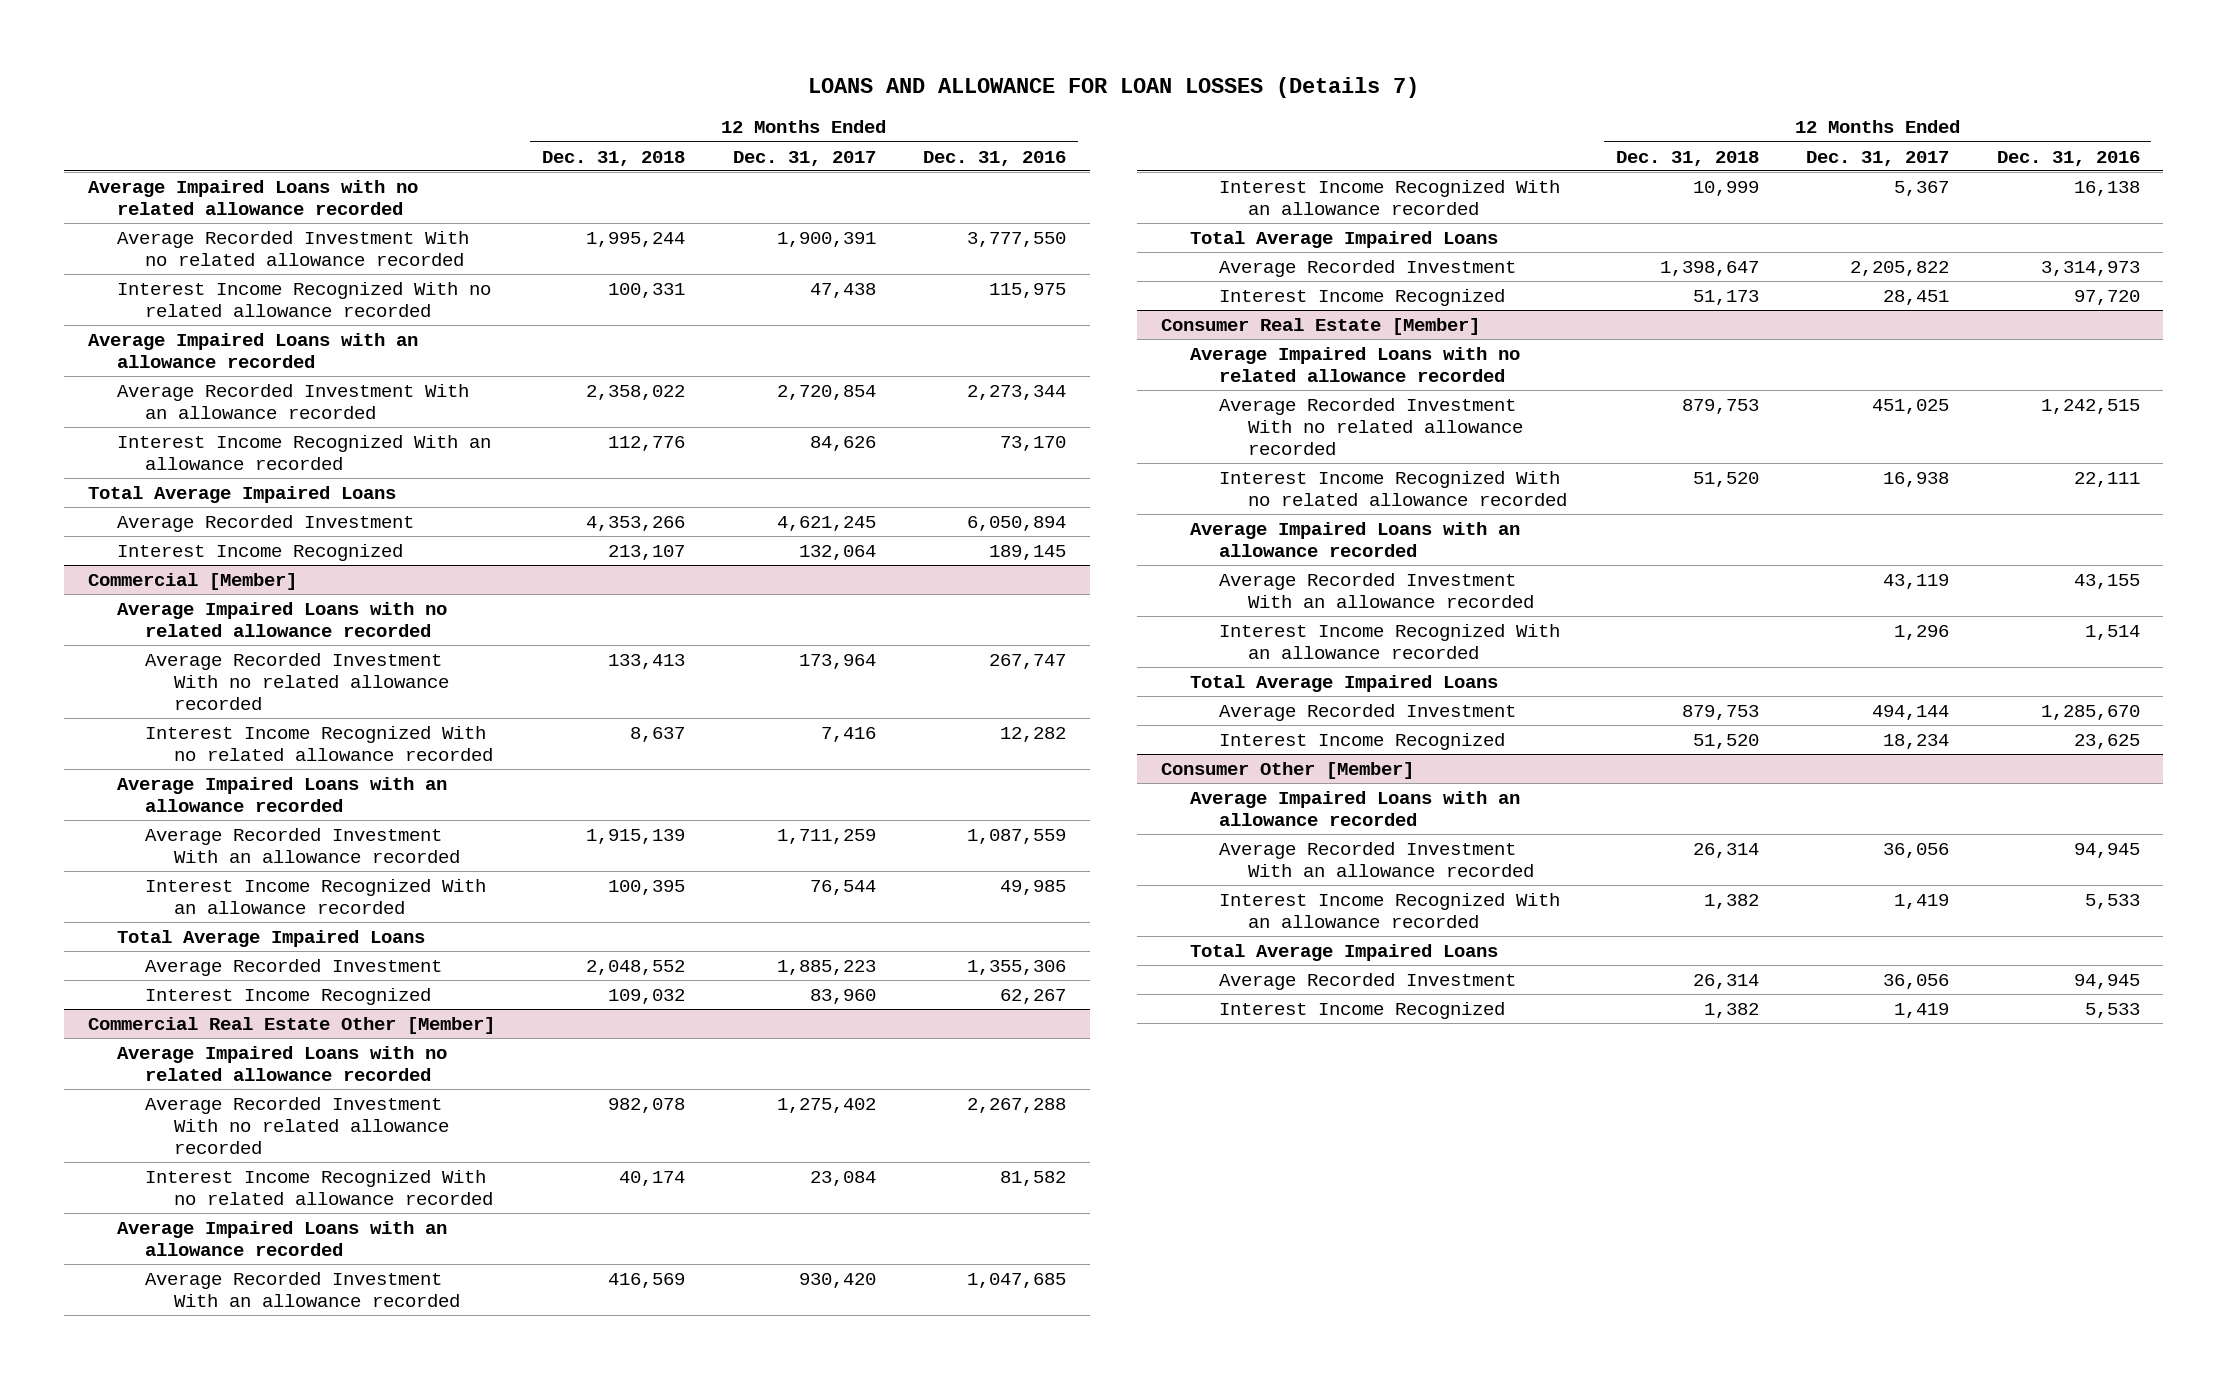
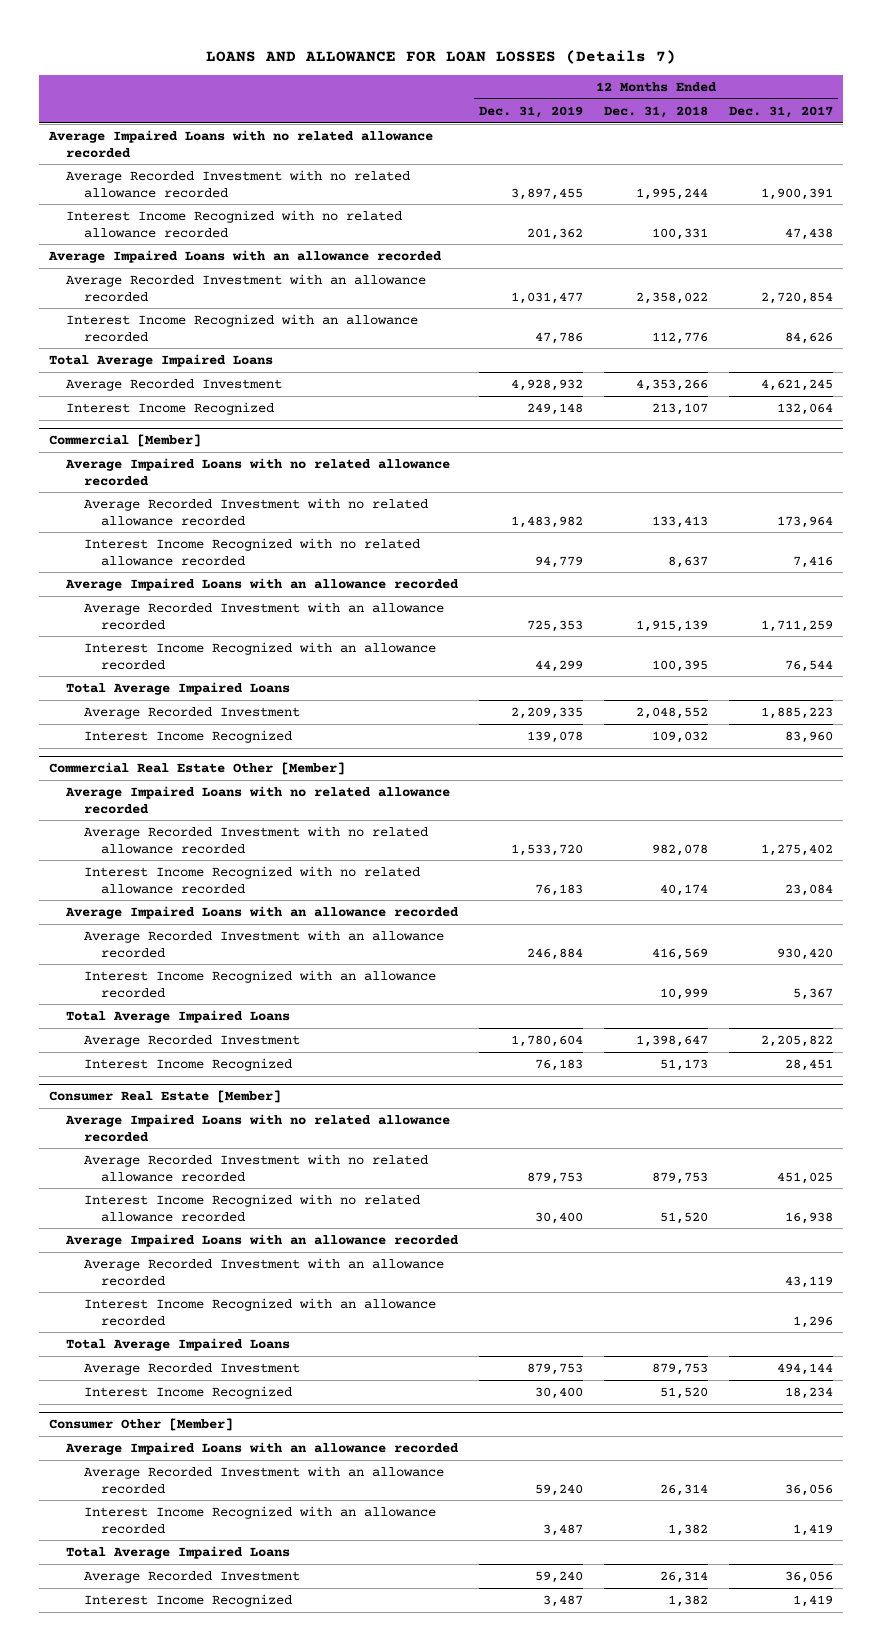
- | 12 Months Ended Dec. 31, 2018 | 12 Months Ended Dec. 31, 2017 | 12 Months Ended Dec. 31, 2016
+ | 12 Months Ended Dec. 31, 2019 | 12 Months Ended Dec. 31, 2018 | 12 Months Ended Dec. 31, 2017
- Average Recorded Investment With no related allowance recorded | 1,995,244 | 1,900,391 | 3,777,550
- Interest Income Recognized With no related allowance recorded | 100,331 | 47,438 | 115,975
+ Average Recorded Investment with no related allowance recorded | 3,897,455 | 1,995,244 | 1,900,391
+ Interest Income Recognized with no related allowance recorded | 201,362 | 100,331 | 47,438
- Average Recorded Investment With an allowance recorded | 2,358,022 | 2,720,854 | 2,273,344
- Interest Income Recognized With an allowance recorded | 112,776 | 84,626 | 73,170
+ Average Recorded Investment with an allowance recorded | 1,031,477 | 2,358,022 | 2,720,854
+ Interest Income Recognized with an allowance recorded | 47,786 | 112,776 | 84,626
@ Commercial [Member]
- Average Recorded Investment With no related allowance recorded | 133,413 | 173,964 | 267,747
- Interest Income Recognized With no related allowance recorded | 8,637 | 7,416 | 12,282
+ Average Recorded Investment with no related allowance recorded | 1,483,982 | 133,413 | 173,964
+ Interest Income Recognized with no related allowance recorded | 94,779 | 8,637 | 7,416
- Average Recorded Investment With an allowance recorded | 1,915,139 | 1,711,259 | 1,087,559
- Interest Income Recognized With an allowance recorded | 100,395 | 76,544 | 49,985
+ Average Recorded Investment with an allowance recorded | 725,353 | 1,915,139 | 1,711,259
+ Interest Income Recognized with an allowance recorded | 44,299 | 100,395 | 76,544
@ Commercial Real Estate Other [Member]
- Average Recorded Investment With no related allowance recorded | 982,078 | 1,275,402 | 2,267,288
- Interest Income Recognized With no related allowance recorded | 40,174 | 23,084 | 81,582
+ Average Recorded Investment with no related allowance recorded | 1,533,720 | 982,078 | 1,275,402
+ Interest Income Recognized with no related allowance recorded | 76,183 | 40,174 | 23,084
- Average Recorded Investment With an allowance recorded | 416,569 | 930,420 | 1,047,685
- Interest Income Recognized With an allowance recorded | 10,999 | 5,367 | 16,138
+ Average Recorded Investment with an allowance recorded | 246,884 | 416,569 | 930,420
+ Interest Income Recognized with an allowance recorded | | 10,999 | 5,367
@ Consumer Real Estate [Member]
- Average Recorded Investment With no related allowance recorded | 879,753 | 451,025 | 1,242,515
- Interest Income Recognized With no related allowance recorded | 51,520 | 16,938 | 22,111
+ Average Recorded Investment with no related allowance recorded | 879,753 | 879,753 | 451,025
+ Interest Income Recognized with no related allowance recorded | 30,400 | 51,520 | 16,938
- Average Recorded Investment With an allowance recorded | | 43,119 | 43,155
- Interest Income Recognized With an allowance recorded | | 1,296 | 1,514
+ Average Recorded Investment with an allowance recorded | | | 43,119
+ Interest Income Recognized with an allowance recorded | | | 1,296
@ Consumer Other [Member]
- Average Recorded Investment With an allowance recorded | 26,314 | 36,056 | 94,945
- Interest Income Recognized With an allowance recorded | 1,382 | 1,419 | 5,533
+ Average Recorded Investment with an allowance recorded | 59,240 | 26,314 | 36,056
+ Interest Income Recognized with an allowance recorded | 3,487 | 1,382 | 1,419

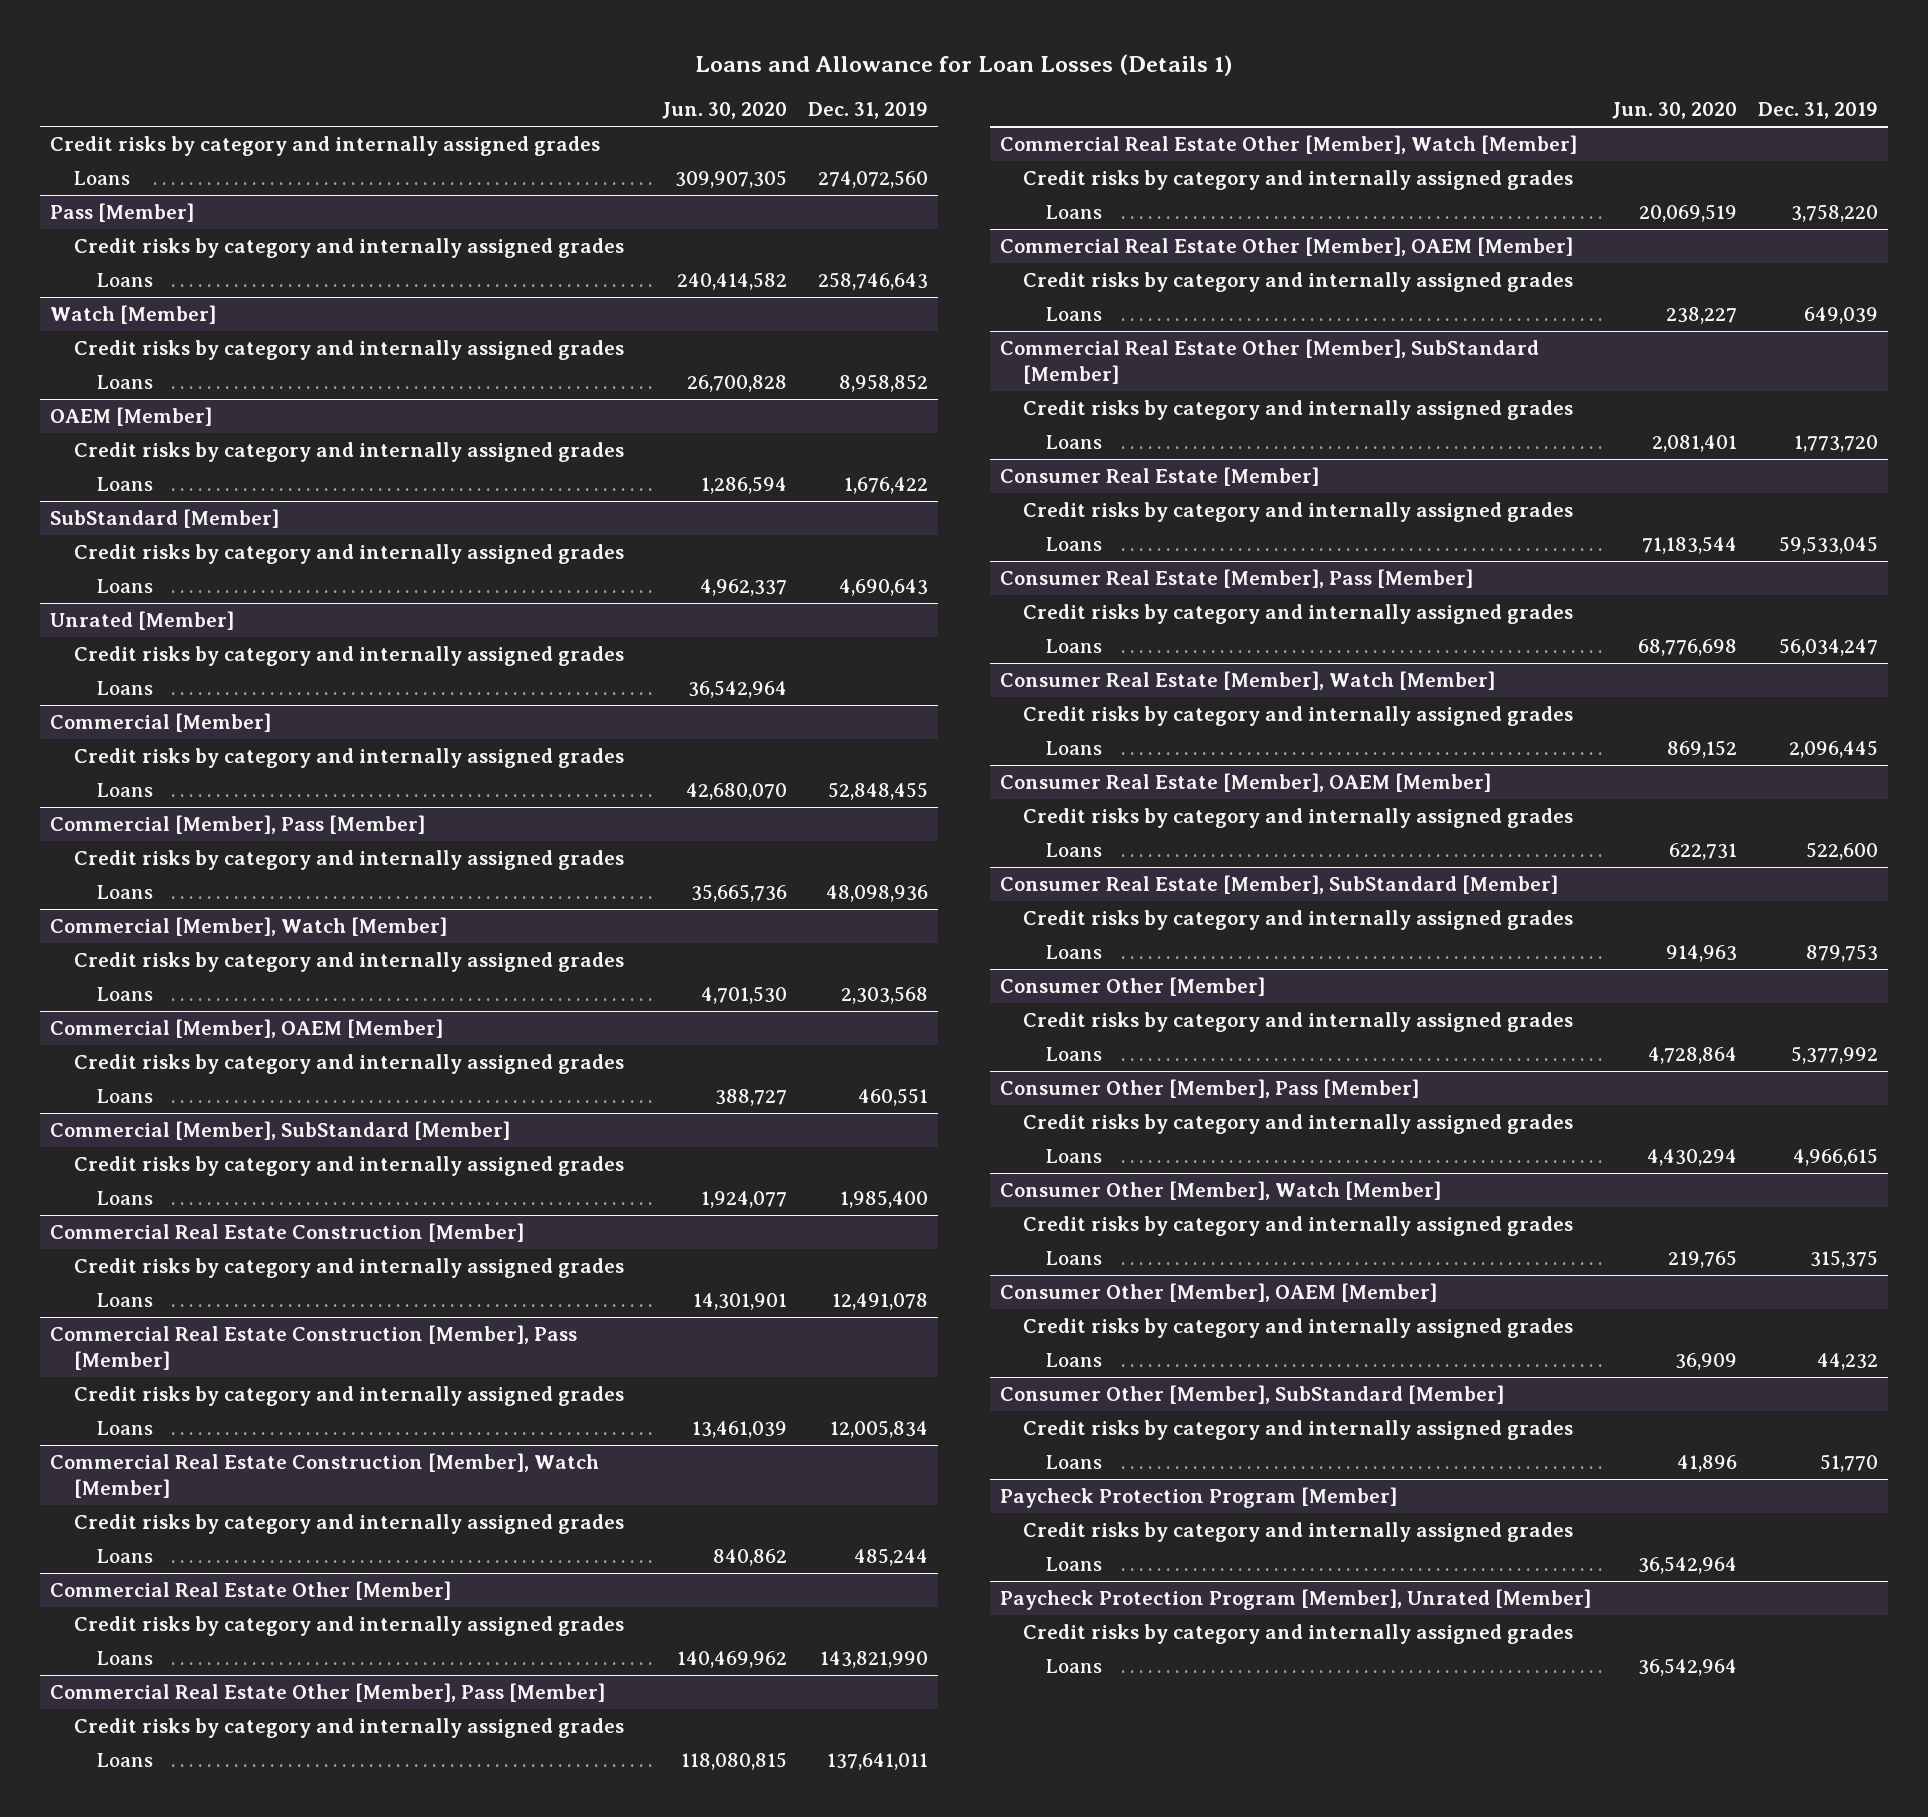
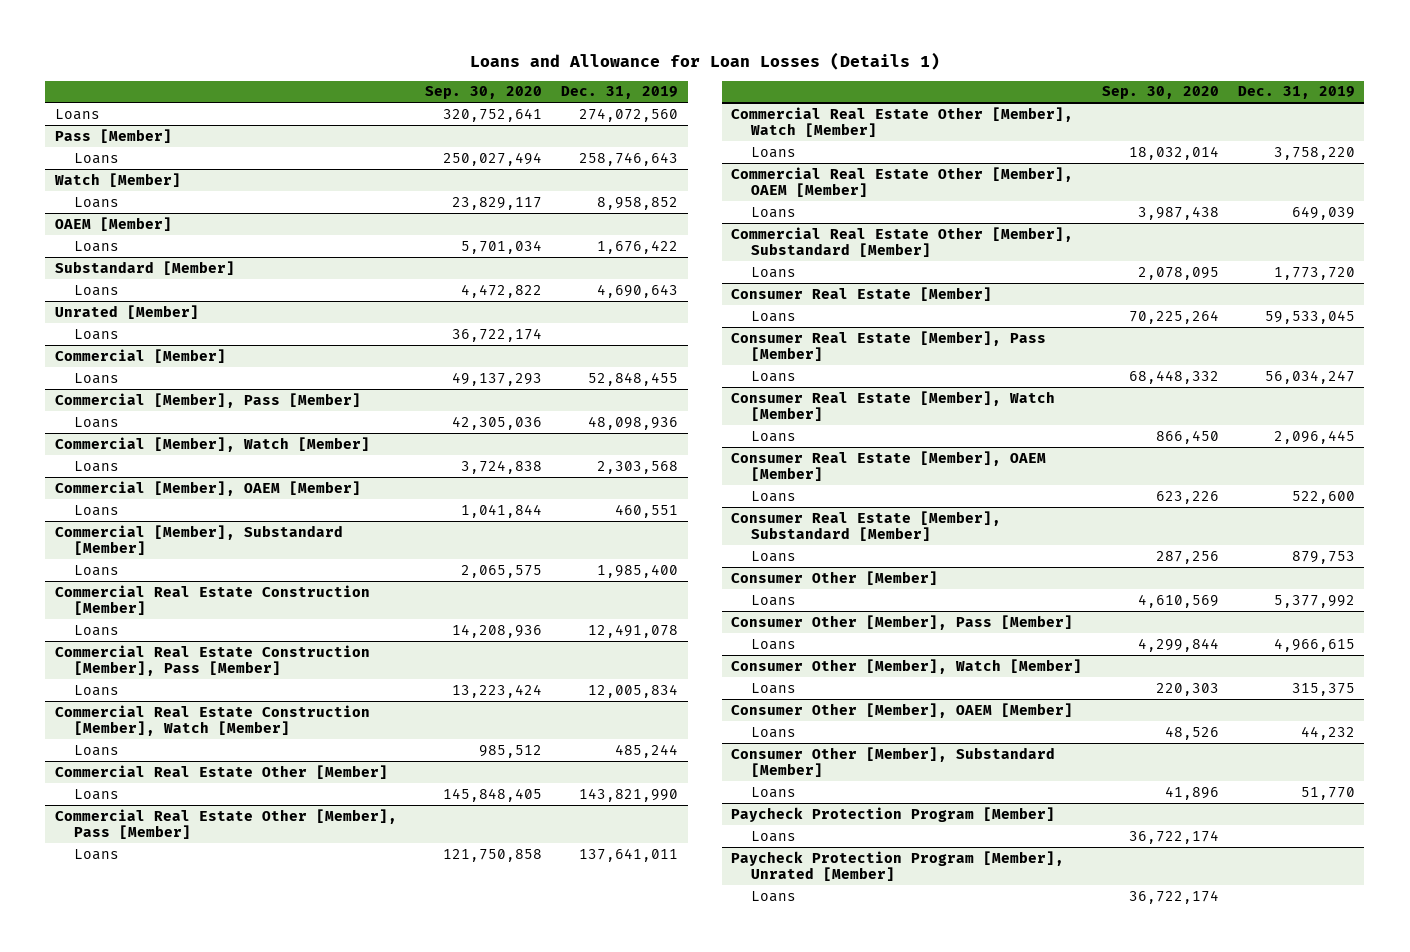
- | Jun. 30, 2020 | Dec. 31, 2019
+ | Sep. 30, 2020 | Dec. 31, 2019
- Credit risks by category and internally assigned grades
@ Pass [Member]
- Credit risks by category and internally assigned grades
@ Watch [Member]
- Credit risks by category and internally assigned grades
@ OAEM [Member]
- Credit risks by category and internally assigned grades
- SubStandard [Member]
- Credit risks by category and internally assigned grades
+ Substandard [Member]
@ Unrated [Member]
- Credit risks by category and internally assigned grades
@ Commercial [Member]
- Credit risks by category and internally assigned grades
@ Commercial [Member], Pass [Member]
- Credit risks by category and internally assigned grades
@ Commercial [Member], Watch [Member]
- Credit risks by category and internally assigned grades
@ Commercial [Member], OAEM [Member]
- Credit risks by category and internally assigned grades
- Commercial [Member], SubStandard [Member]
- Credit risks by category and internally assigned grades
+ Commercial [Member], Substandard [Member]
@ Commercial Real Estate Construction [Member]
- Credit risks by category and internally assigned grades
@ Commercial Real Estate Construction [Member], Pass [Member]
- Credit risks by category and internally assigned grades
@ Commercial Real Estate Construction [Member], Watch [Member]
- Credit risks by category and internally assigned grades
@ Commercial Real Estate Other [Member]
- Credit risks by category and internally assigned grades
@ Commercial Real Estate Other [Member], Pass [Member]
- Credit risks by category and internally assigned grades
@ Commercial Real Estate Other [Member], Watch [Member]
- Credit risks by category and internally assigned grades
@ Commercial Real Estate Other [Member], OAEM [Member]
- Credit risks by category and internally assigned grades
- Commercial Real Estate Other [Member], SubStandard [Member]
- Credit risks by category and internally assigned grades
+ Commercial Real Estate Other [Member], Substandard [Member]
@ Consumer Real Estate [Member]
- Credit risks by category and internally assigned grades
@ Consumer Real Estate [Member], Pass [Member]
- Credit risks by category and internally assigned grades
@ Consumer Real Estate [Member], Watch [Member]
- Credit risks by category and internally assigned grades
@ Consumer Real Estate [Member], OAEM [Member]
- Credit risks by category and internally assigned grades
- Consumer Real Estate [Member], SubStandard [Member]
- Credit risks by category and internally assigned grades
+ Consumer Real Estate [Member], Substandard [Member]
@ Consumer Other [Member]
- Credit risks by category and internally assigned grades
@ Consumer Other [Member], Pass [Member]
- Credit risks by category and internally assigned grades
@ Consumer Other [Member], Watch [Member]
- Credit risks by category and internally assigned grades
@ Consumer Other [Member], OAEM [Member]
- Credit risks by category and internally assigned grades
- Consumer Other [Member], SubStandard [Member]
- Credit risks by category and internally assigned grades
+ Consumer Other [Member], Substandard [Member]
@ Paycheck Protection Program [Member]
- Credit risks by category and internally assigned grades
@ Paycheck Protection Program [Member], Unrated [Member]
- Credit risks by category and internally assigned grades

